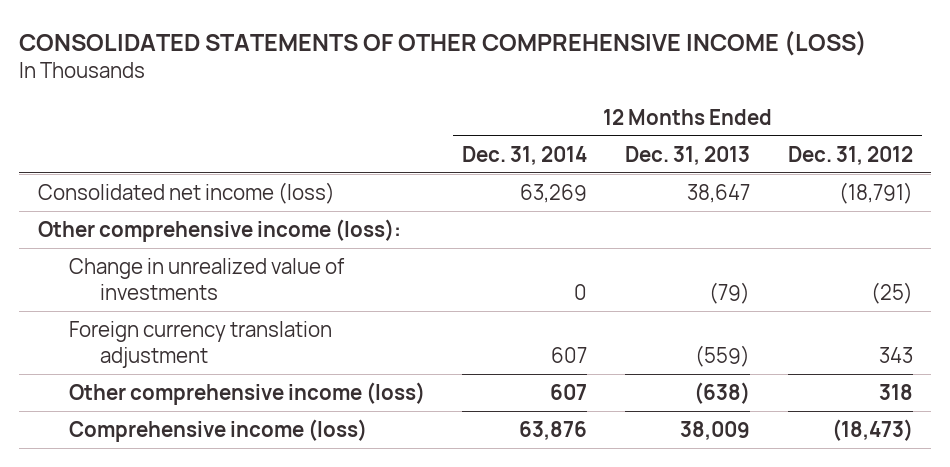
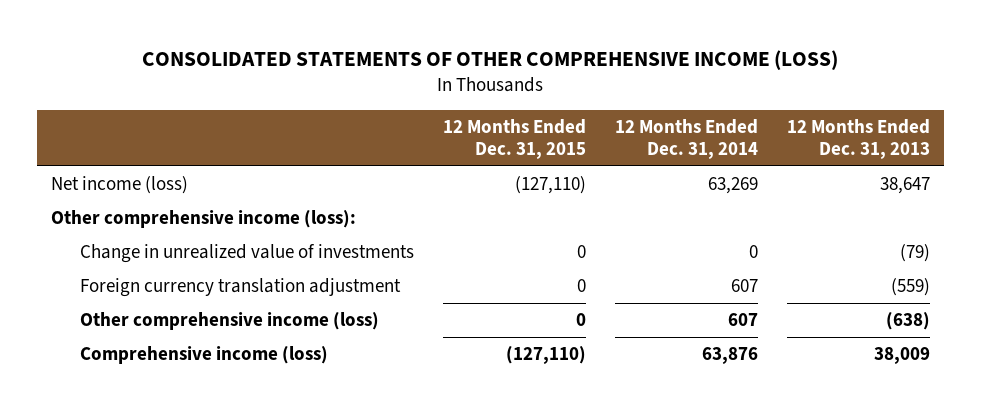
- | 12 Months Ended Dec. 31, 2014 | 12 Months Ended Dec. 31, 2013 | 12 Months Ended Dec. 31, 2012
+ | 12 Months Ended Dec. 31, 2015 | 12 Months Ended Dec. 31, 2014 | 12 Months Ended Dec. 31, 2013
- Consolidated net income (loss) | 63,269 | 38,647 | (18,791)
+ Net income (loss) | (127,110) | 63,269 | 38,647

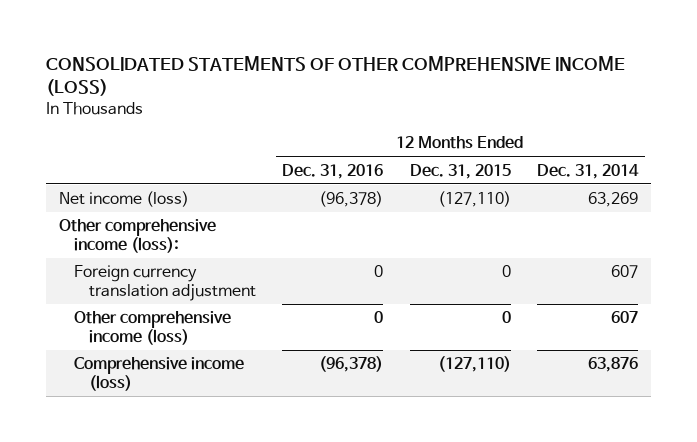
- | 12 Months Ended Dec. 31, 2015 | 12 Months Ended Dec. 31, 2014 | 12 Months Ended Dec. 31, 2013
+ | 12 Months Ended Dec. 31, 2016 | 12 Months Ended Dec. 31, 2015 | 12 Months Ended Dec. 31, 2014
- Change in unrealized value of investments | 0 | 0 | (79)

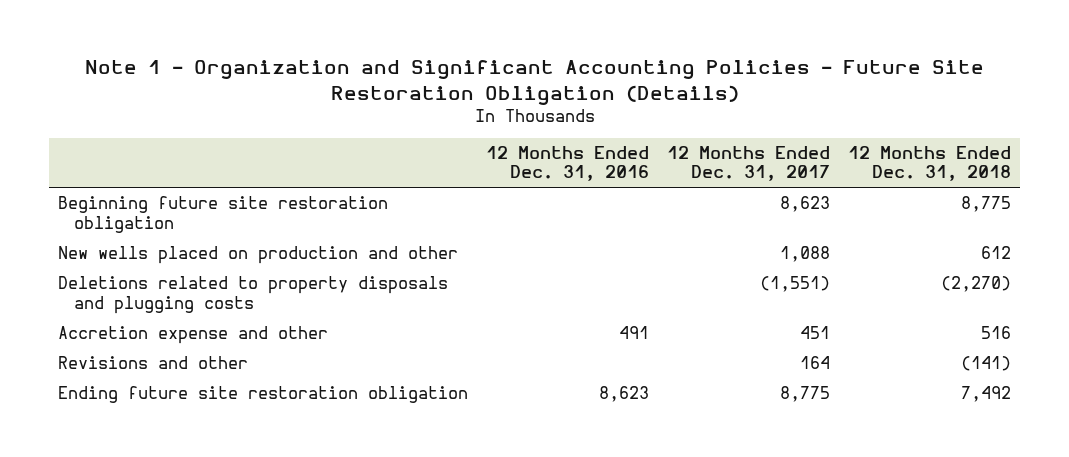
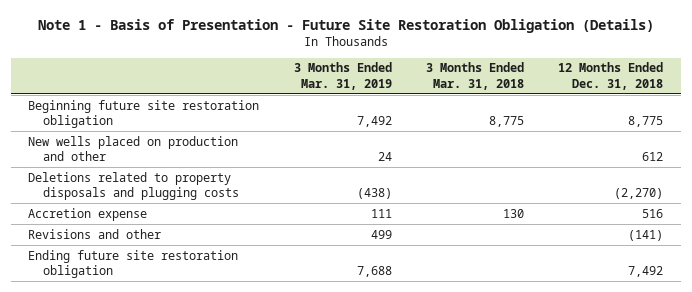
- Note 1 - Organization and Significant Accounting Policies - Future Site Restoration Obligation (Details)
+ Note 1 - Basis of Presentation - Future Site Restoration Obligation (Details)
- | 12 Months Ended Dec. 31, 2016 | 12 Months Ended Dec. 31, 2017 | 12 Months Ended Dec. 31, 2018
+ | 3 Months Ended Mar. 31, 2019 | 3 Months Ended Mar. 31, 2018 | 12 Months Ended Dec. 31, 2018
- Accretion expense and other | 491 | 451 | 516
+ Accretion expense | 111 | 130 | 516

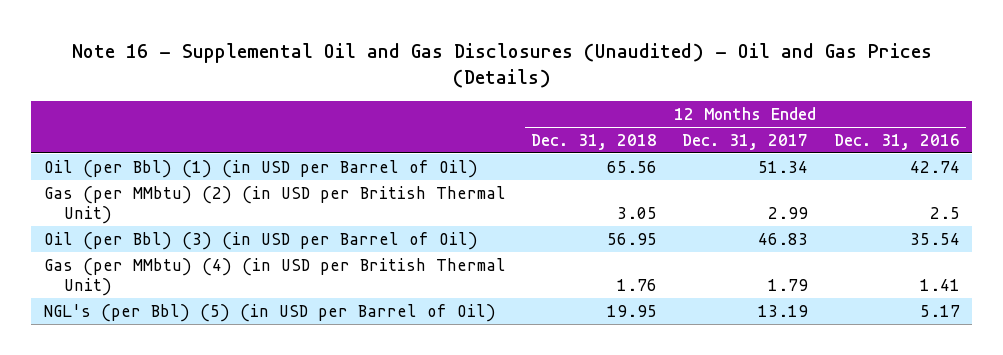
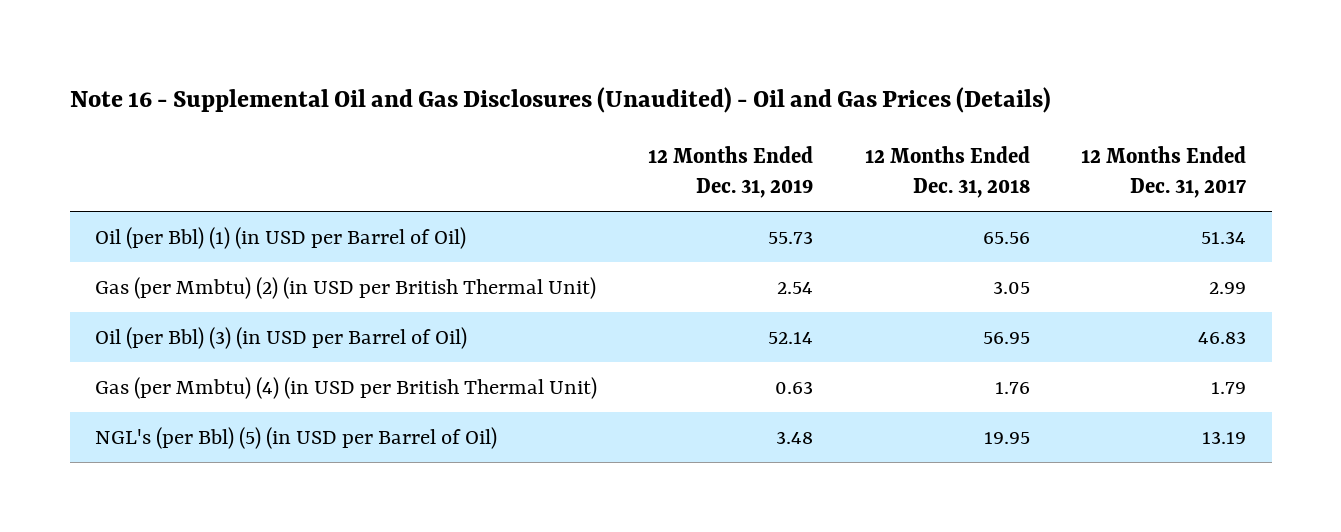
- | 12 Months Ended Dec. 31, 2018 | 12 Months Ended Dec. 31, 2017 | 12 Months Ended Dec. 31, 2016
+ | 12 Months Ended Dec. 31, 2019 | 12 Months Ended Dec. 31, 2018 | 12 Months Ended Dec. 31, 2017
- Gas (per MMbtu) (2) (in USD per British Thermal Unit) | 3.05 | 2.99 | 2.5
+ Gas (per Mmbtu) (2) (in USD per British Thermal Unit) | 2.54 | 3.05 | 2.99
- Gas (per MMbtu) (4) (in USD per British Thermal Unit) | 1.76 | 1.79 | 1.41
+ Gas (per Mmbtu) (4) (in USD per British Thermal Unit) | 0.63 | 1.76 | 1.79

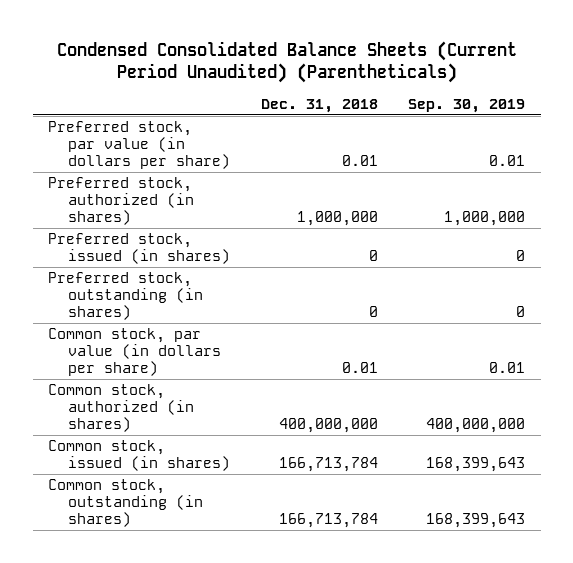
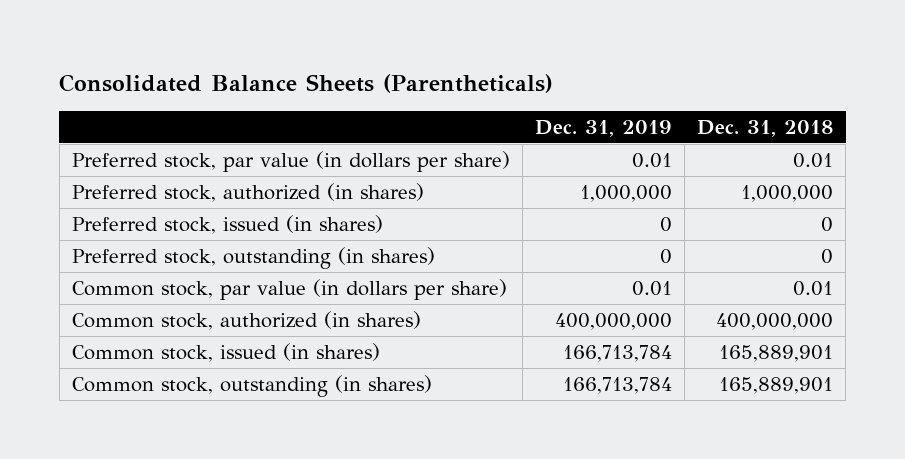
- Condensed Consolidated Balance Sheets (Current Period Unaudited) (Parentheticals)
+ Consolidated Balance Sheets (Parentheticals)
- | Dec. 31, 2018 | Sep. 30, 2019
+ | Dec. 31, 2019 | Dec. 31, 2018
- Common stock, issued (in shares) | 166,713,784 | 168,399,643
- Common stock, outstanding (in shares) | 166,713,784 | 168,399,643
+ Common stock, issued (in shares) | 166,713,784 | 165,889,901
+ Common stock, outstanding (in shares) | 166,713,784 | 165,889,901

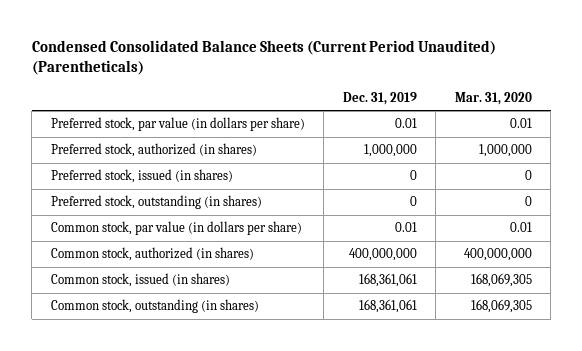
- Consolidated Balance Sheets (Parentheticals)
+ Condensed Consolidated Balance Sheets (Current Period Unaudited) (Parentheticals)
- | Dec. 31, 2019 | Dec. 31, 2018
+ | Dec. 31, 2019 | Mar. 31, 2020
- Common stock, issued (in shares) | 166,713,784 | 165,889,901
- Common stock, outstanding (in shares) | 166,713,784 | 165,889,901
+ Common stock, issued (in shares) | 168,361,061 | 168,069,305
+ Common stock, outstanding (in shares) | 168,361,061 | 168,069,305

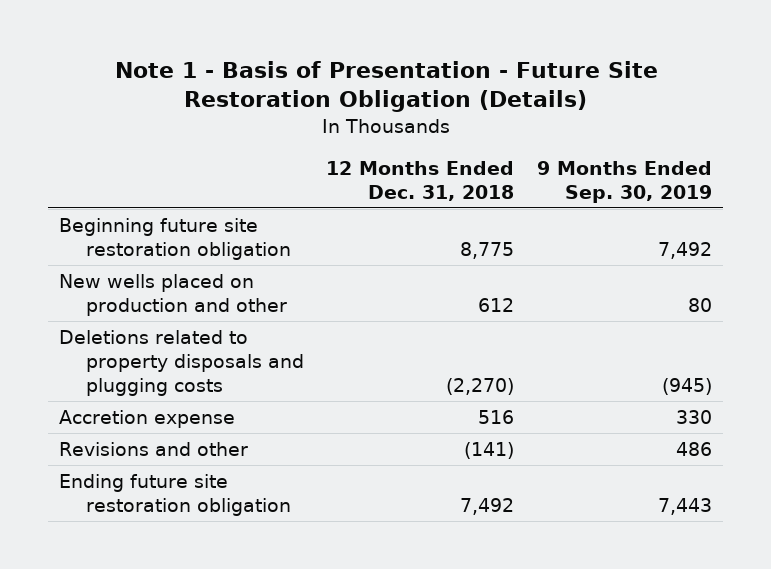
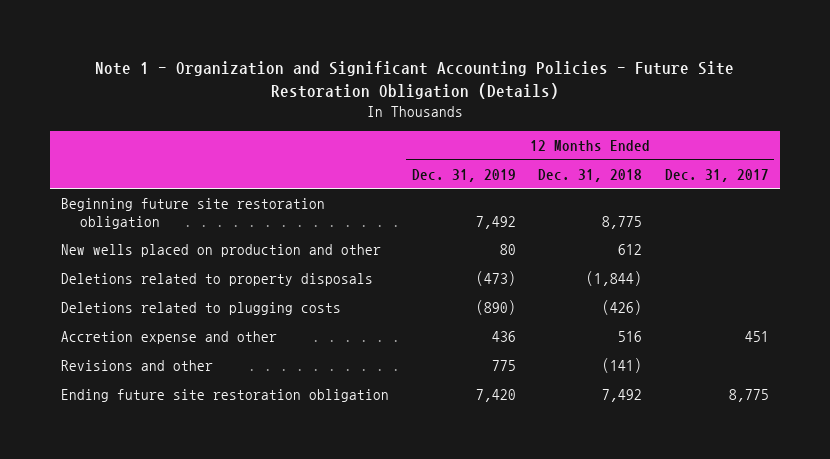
- Note 1 - Basis of Presentation - Future Site Restoration Obligation (Details)
+ Note 1 - Organization and Significant Accounting Policies - Future Site Restoration Obligation (Details)
- | 12 Months Ended Dec. 31, 2018 | 9 Months Ended Sep. 30, 2019
+ | 12 Months Ended Dec. 31, 2019 | 12 Months Ended Dec. 31, 2018 | 12 Months Ended Dec. 31, 2017
- Deletions related to property disposals and plugging costs | (2,270) | (945)
- Accretion expense | 516 | 330
+ Deletions related to property disposals | (473) | (1,844) |
+ Deletions related to plugging costs | (890) | (426) |
+ Accretion expense and other | 436 | 516 | 451

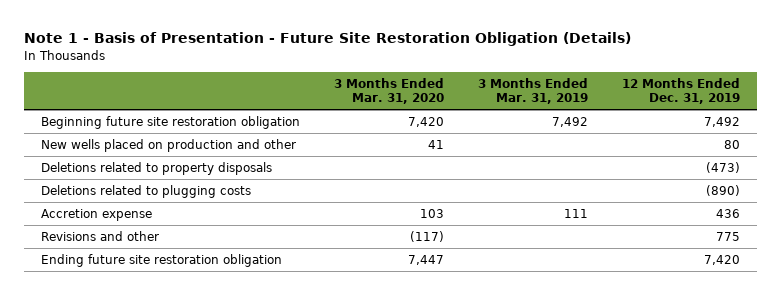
- Note 1 - Organization and Significant Accounting Policies - Future Site Restoration Obligation (Details)
+ Note 1 - Basis of Presentation - Future Site Restoration Obligation (Details)
- | 12 Months Ended Dec. 31, 2019 | 12 Months Ended Dec. 31, 2018 | 12 Months Ended Dec. 31, 2017
+ | 3 Months Ended Mar. 31, 2020 | 3 Months Ended Mar. 31, 2019 | 12 Months Ended Dec. 31, 2019
- Accretion expense and other | 436 | 516 | 451
+ Accretion expense | 103 | 111 | 436

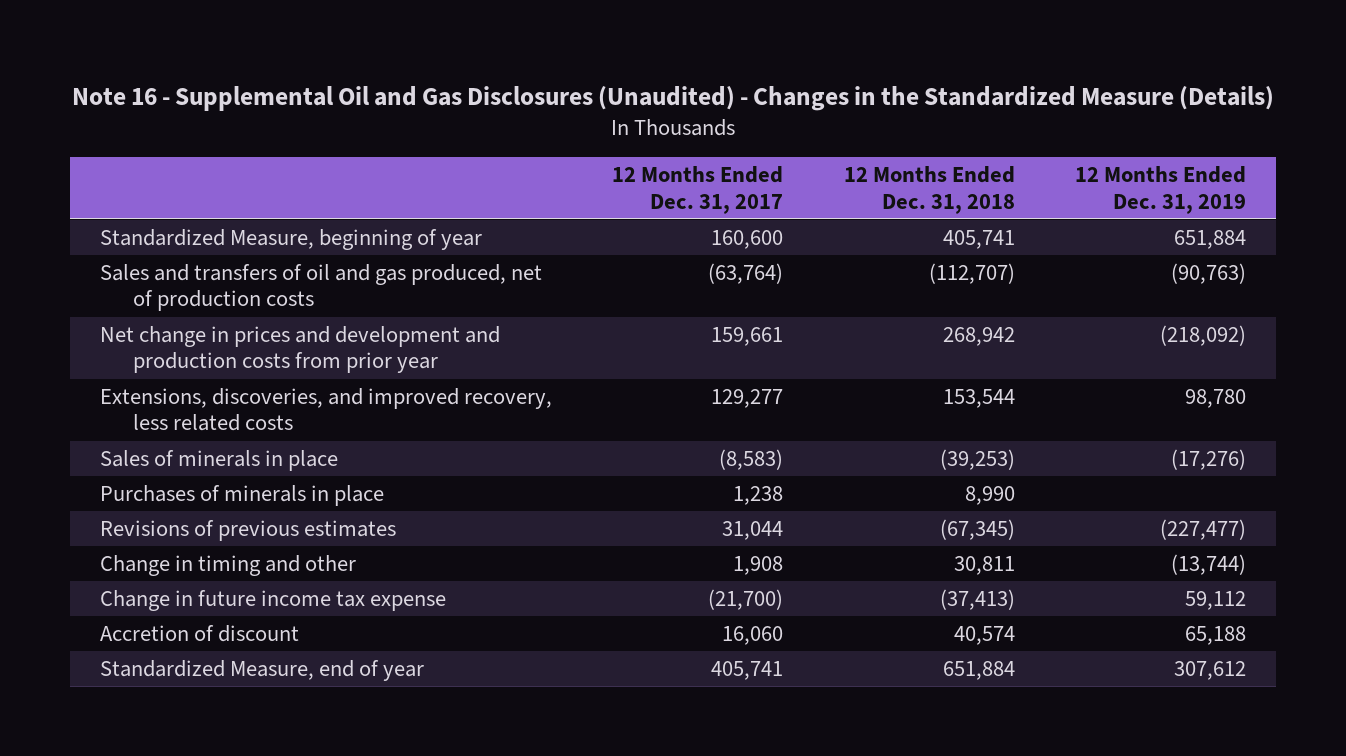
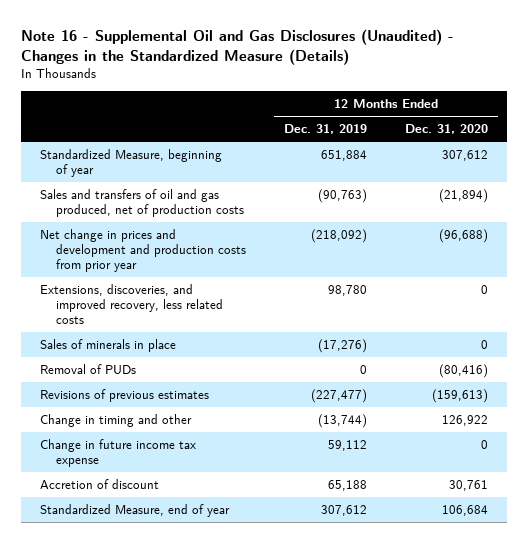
- | 12 Months Ended Dec. 31, 2017 | 12 Months Ended Dec. 31, 2018 | 12 Months Ended Dec. 31, 2019
+ | 12 Months Ended Dec. 31, 2019 | 12 Months Ended Dec. 31, 2020
- Purchases of minerals in place | 1,238 | 8,990 |
+ Removal of PUDs | 0 | (80,416)

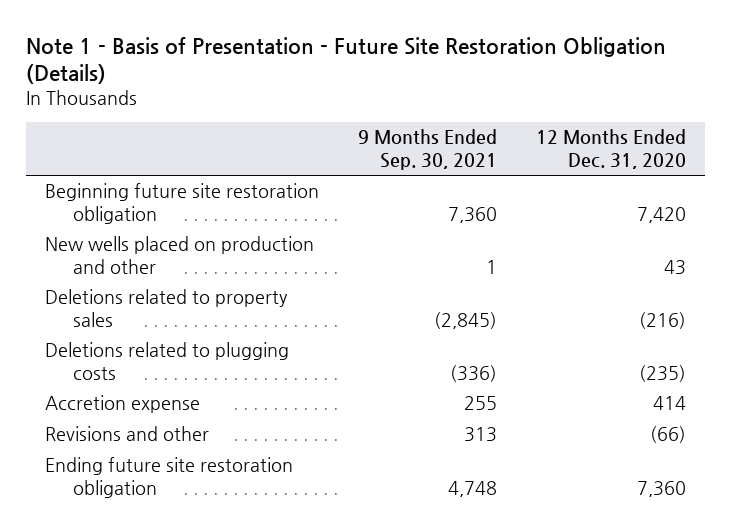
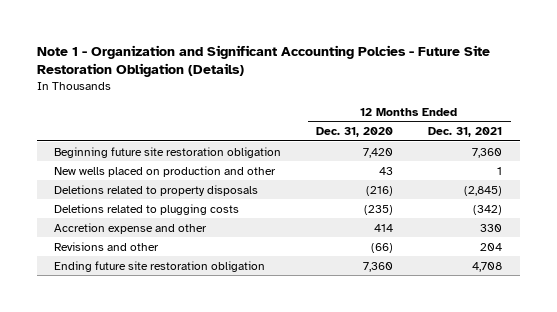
- Note 1 - Basis of Presentation - Future Site Restoration Obligation (Details)
+ Note 1 - Organization and Significant Accounting Polcies - Future Site Restoration Obligation (Details)
- | 9 Months Ended Sep. 30, 2021 | 12 Months Ended Dec. 31, 2020
+ | 12 Months Ended Dec. 31, 2020 | 12 Months Ended Dec. 31, 2021
- Deletions related to property sales | (2,845) | (216)
+ Deletions related to property disposals | (216) | (2,845)
- Accretion expense | 255 | 414
+ Accretion expense and other | 414 | 330

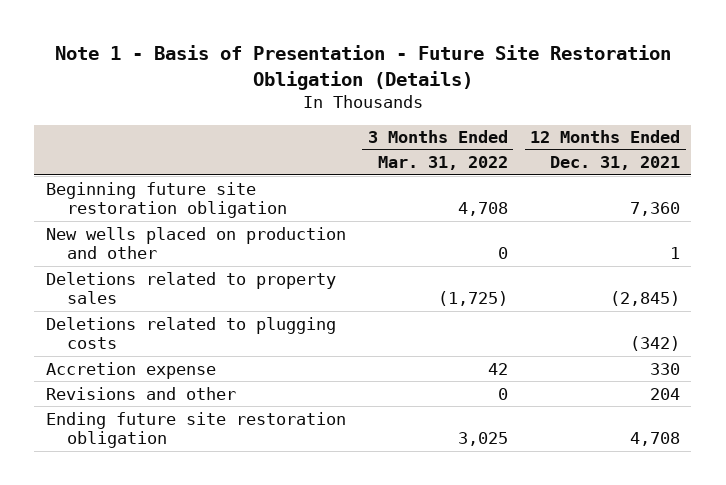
- Note 1 - Organization and Significant Accounting Polcies - Future Site Restoration Obligation (Details)
+ Note 1 - Basis of Presentation - Future Site Restoration Obligation (Details)
- | 12 Months Ended Dec. 31, 2020 | 12 Months Ended Dec. 31, 2021
+ | 3 Months Ended Mar. 31, 2022 | 12 Months Ended Dec. 31, 2021
- Deletions related to property disposals | (216) | (2,845)
+ Deletions related to property sales | (1,725) | (2,845)
- Accretion expense and other | 414 | 330
+ Accretion expense | 42 | 330

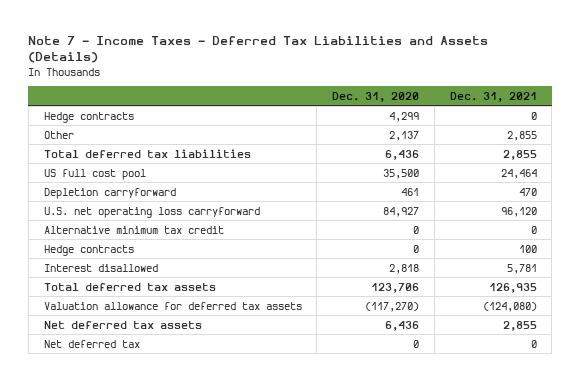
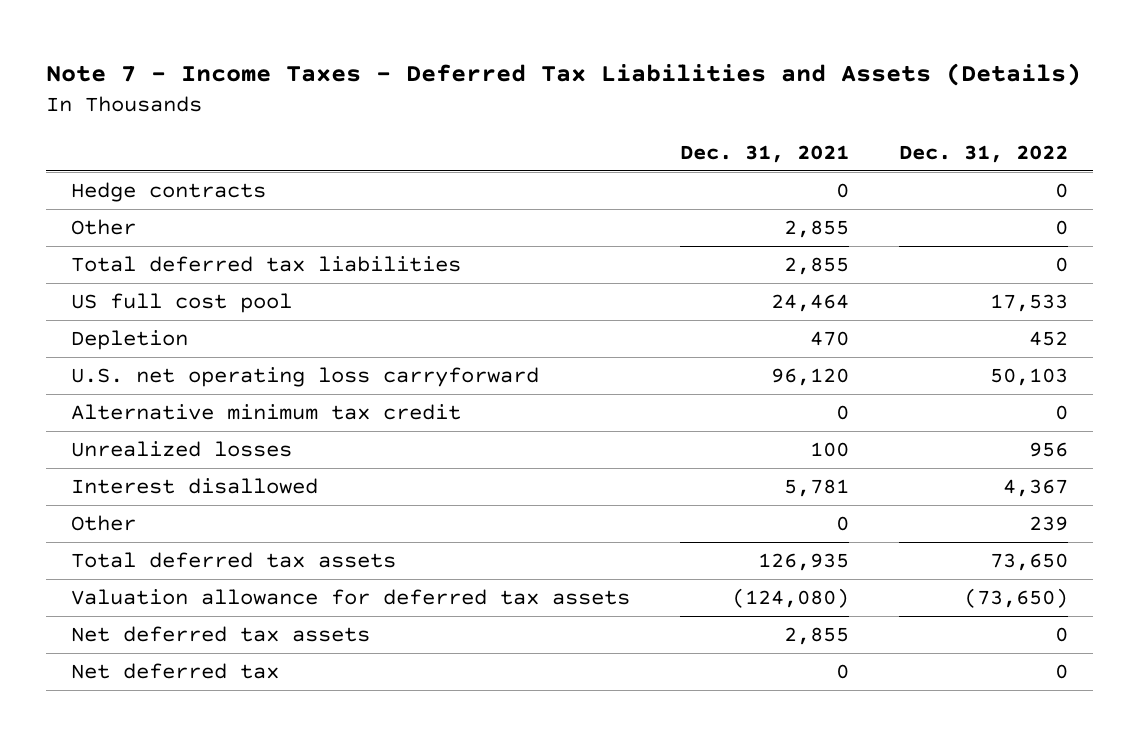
- | Dec. 31, 2020 | Dec. 31, 2021
+ | Dec. 31, 2021 | Dec. 31, 2022
- Depletion carryforward | 461 | 470
+ Depletion | 470 | 452
- Hedge contracts | 0 | 100
+ Unrealized losses | 100 | 956
+ Other | 0 | 239

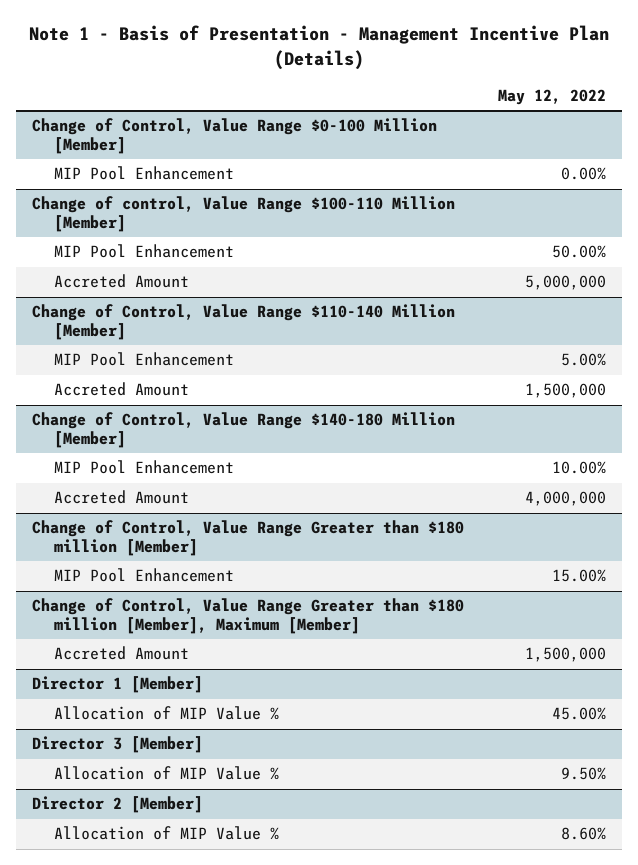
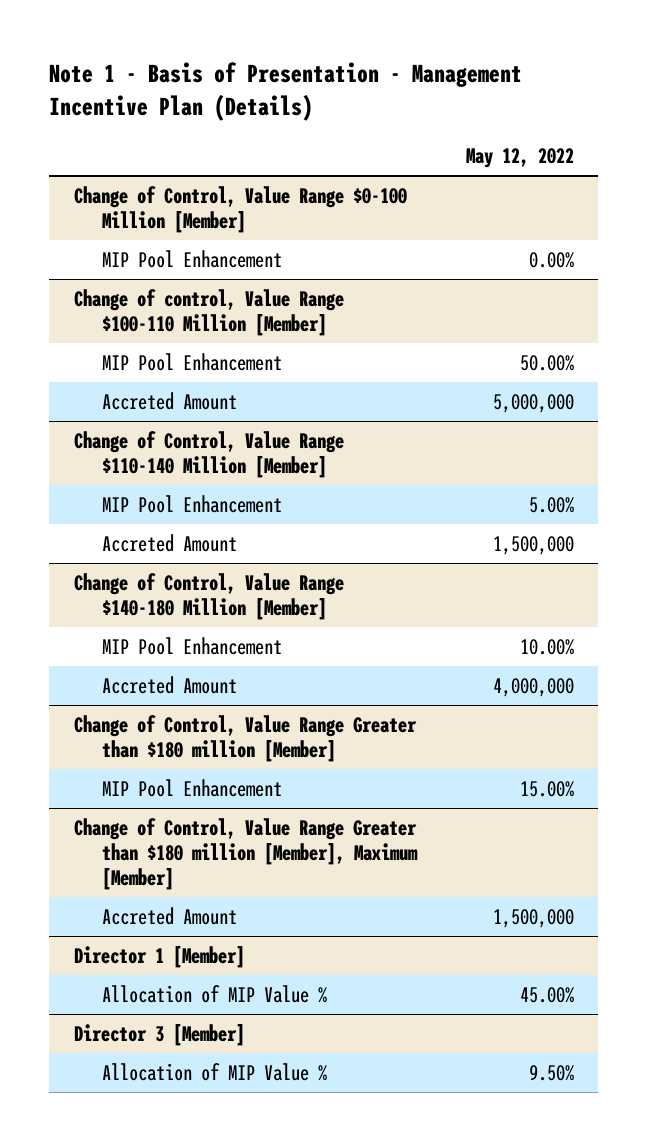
- Director 2 [Member]
- Allocation of MIP Value % | 8.60%

